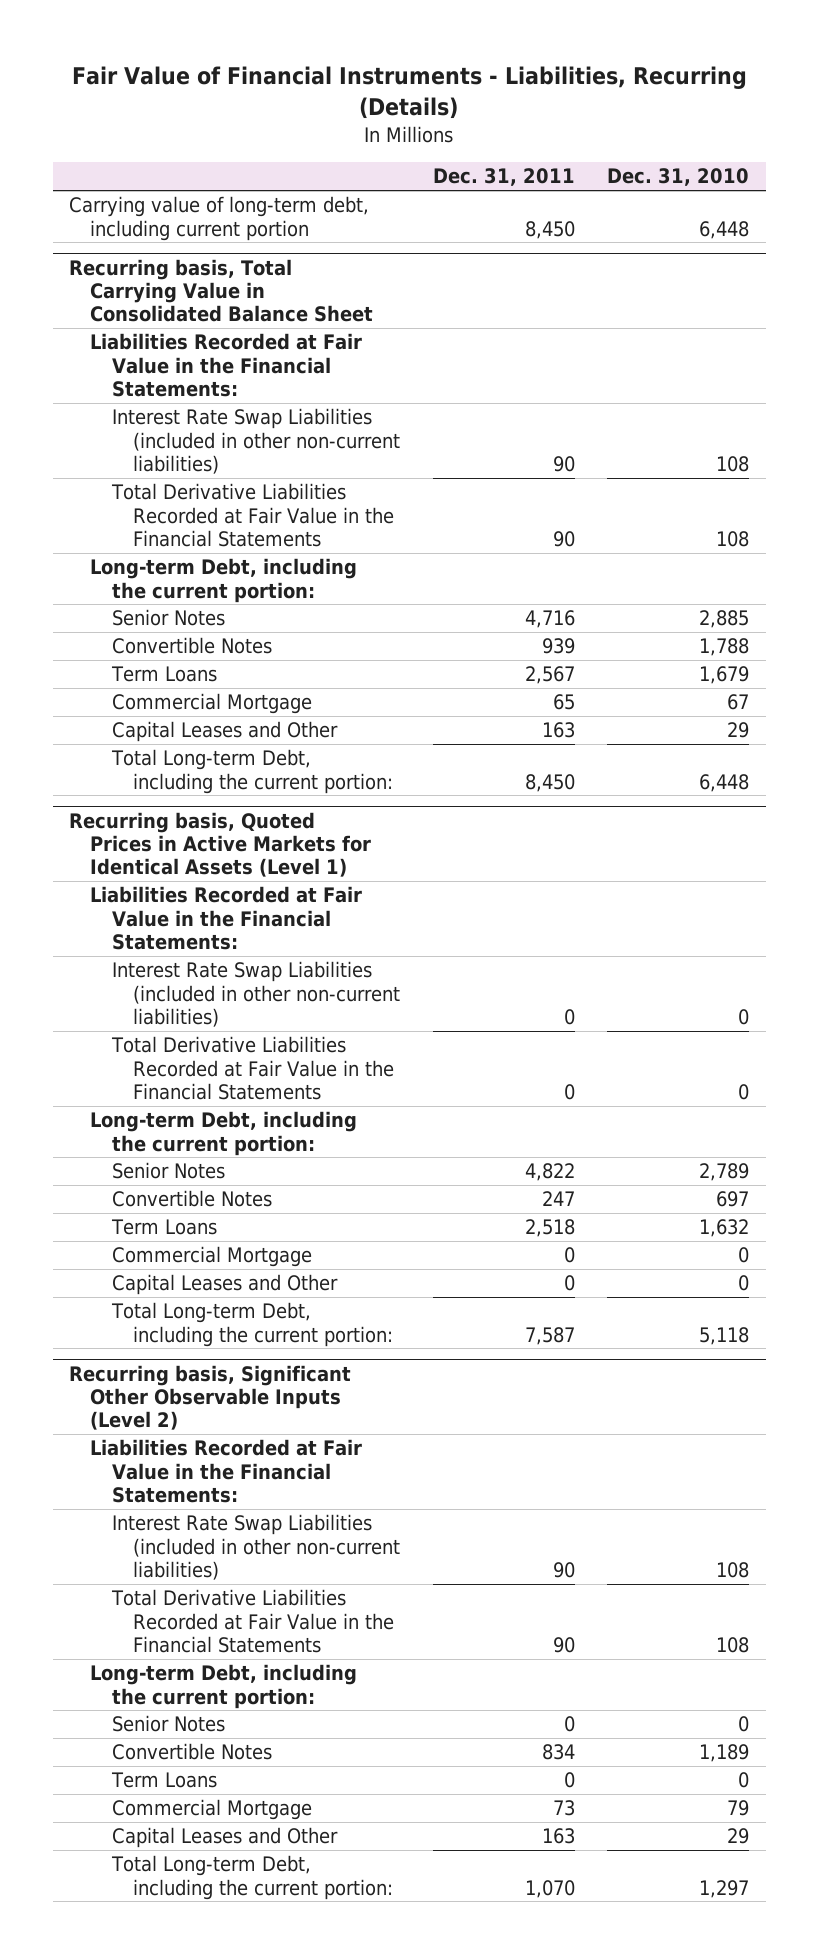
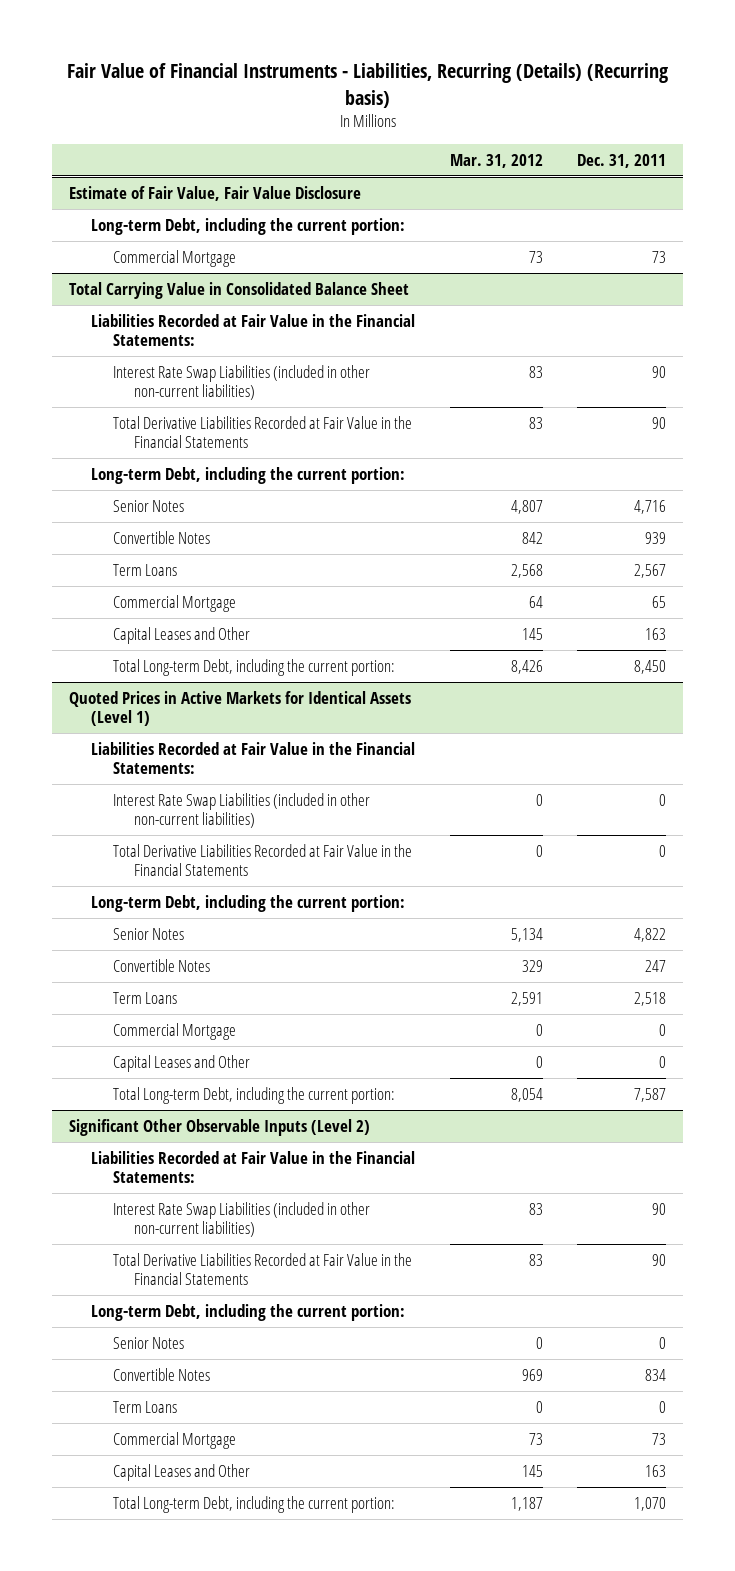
- Fair Value of Financial Instruments - Liabilities, Recurring (Details)
+ Fair Value of Financial Instruments - Liabilities, Recurring (Details) (Recurring basis)
- | Dec. 31, 2011 | Dec. 31, 2010
+ | Mar. 31, 2012 | Dec. 31, 2011
- Carrying value of long-term debt, including current portion | 8,450 | 6,448
- Recurring basis, Total Carrying Value in Consolidated Balance Sheet
+ Estimate of Fair Value, Fair Value Disclosure
+ Long-term Debt, including the current portion:
+ Commercial Mortgage | 73 | 73
+ Total Carrying Value in Consolidated Balance Sheet
- Recurring basis, Quoted Prices in Active Markets for Identical Assets (Level 1)
+ Quoted Prices in Active Markets for Identical Assets (Level 1)
- Recurring basis, Significant Other Observable Inputs (Level 2)
+ Significant Other Observable Inputs (Level 2)

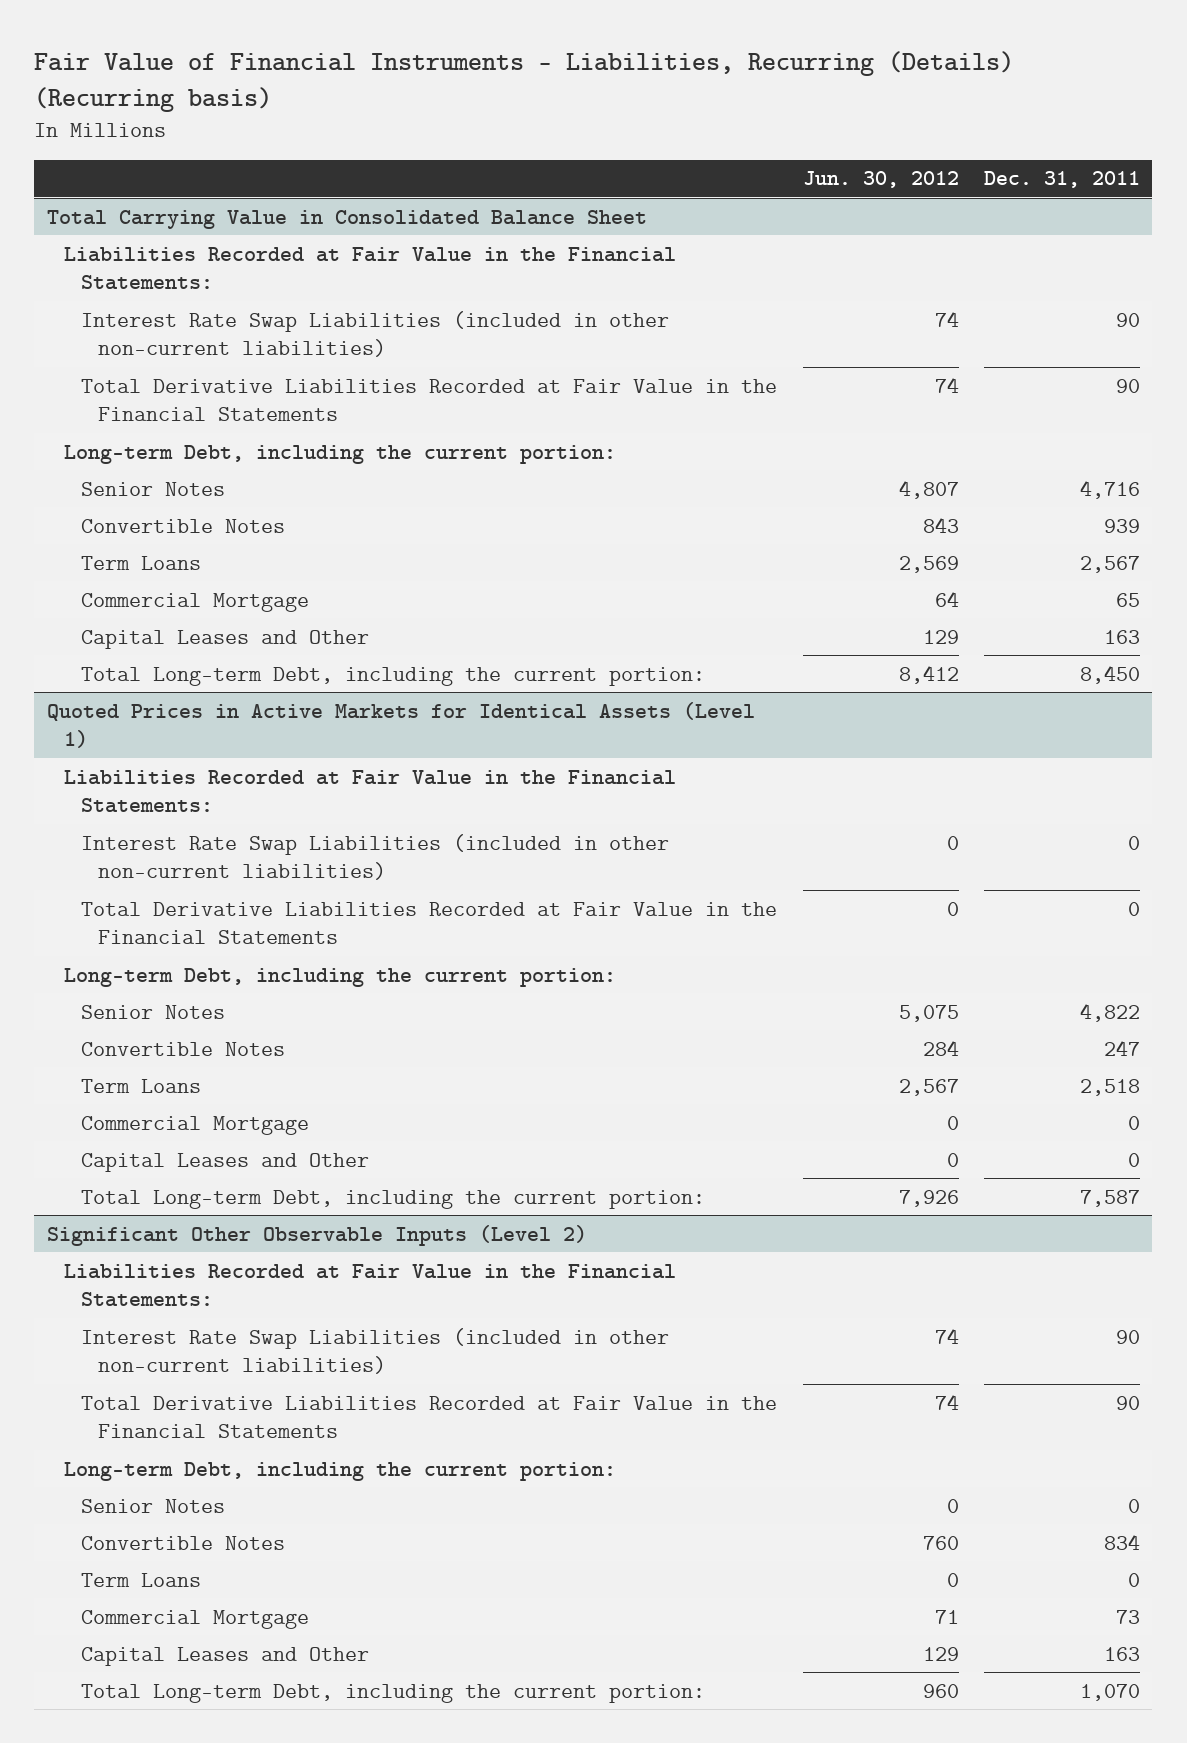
- | Mar. 31, 2012 | Dec. 31, 2011
+ | Jun. 30, 2012 | Dec. 31, 2011
- Estimate of Fair Value, Fair Value Disclosure
- Long-term Debt, including the current portion:
- Commercial Mortgage | 73 | 73

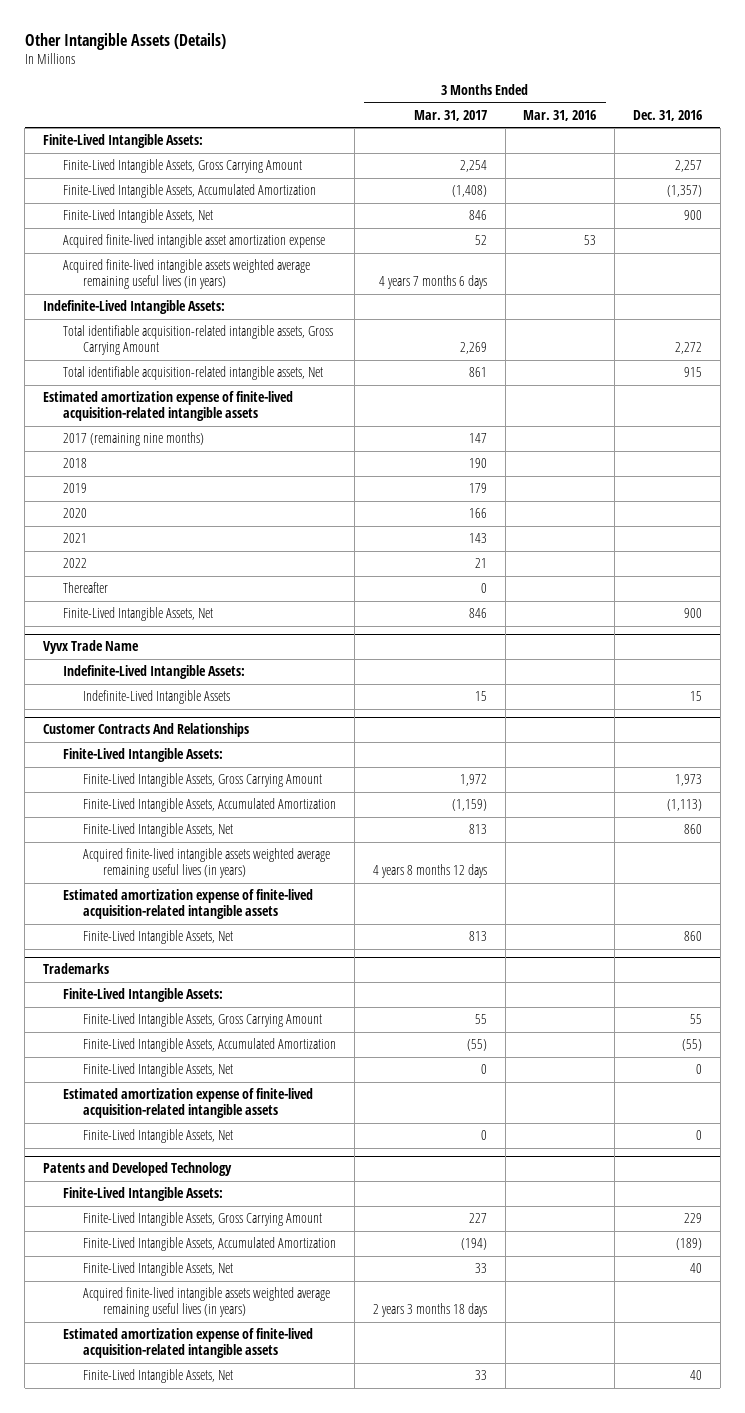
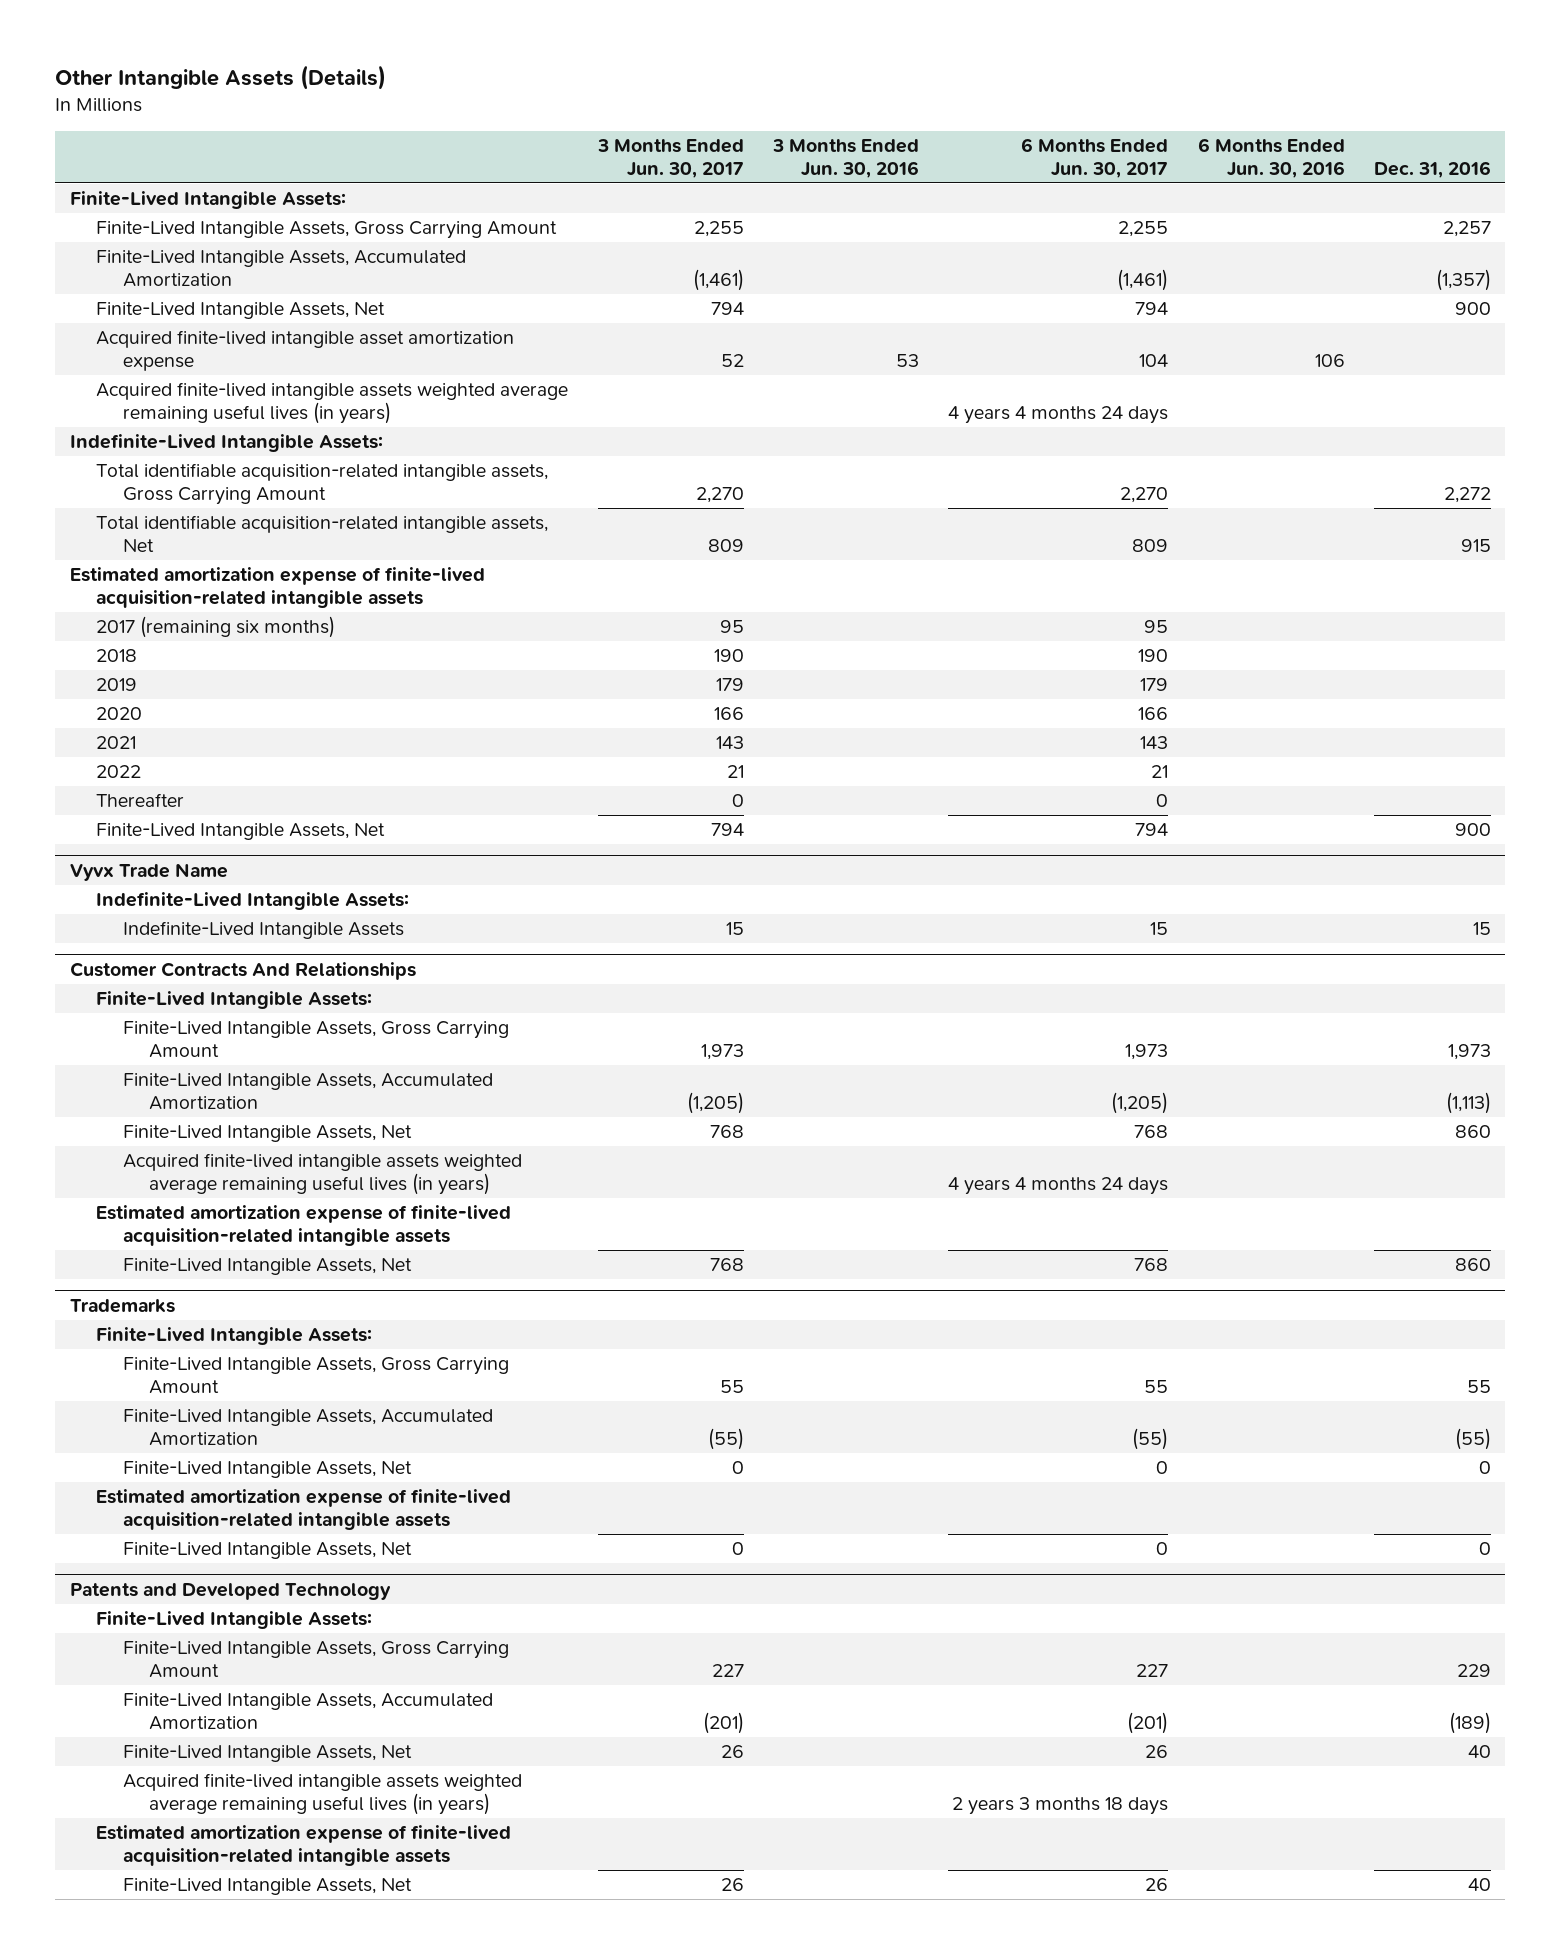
- | 3 Months Ended Mar. 31, 2017 | 3 Months Ended Mar. 31, 2016 | Dec. 31, 2016
+ | 3 Months Ended Jun. 30, 2017 | 3 Months Ended Jun. 30, 2016 | 6 Months Ended Jun. 30, 2017 | 6 Months Ended Jun. 30, 2016 | Dec. 31, 2016
- 2017 (remaining nine months) | 147 | |
+ 2017 (remaining six months) | 95 | | 95 | |

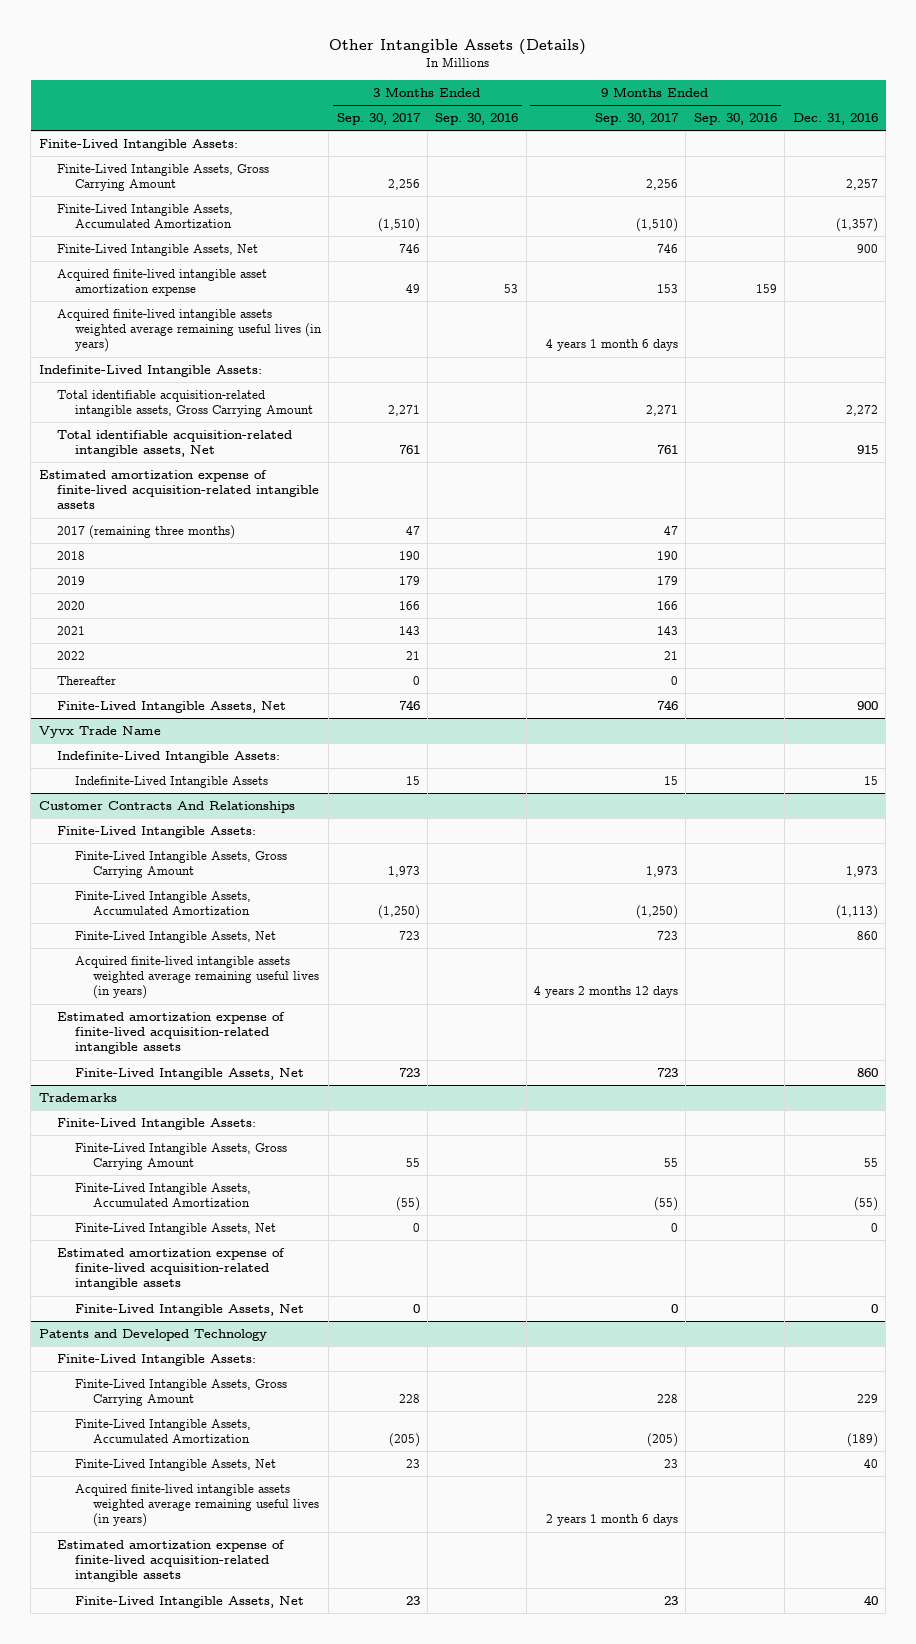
- | 3 Months Ended Jun. 30, 2017 | 3 Months Ended Jun. 30, 2016 | 6 Months Ended Jun. 30, 2017 | 6 Months Ended Jun. 30, 2016 | Dec. 31, 2016
+ | 3 Months Ended Sep. 30, 2017 | 3 Months Ended Sep. 30, 2016 | 9 Months Ended Sep. 30, 2017 | 9 Months Ended Sep. 30, 2016 | Dec. 31, 2016
- 2017 (remaining six months) | 95 | | 95 | |
+ 2017 (remaining three months) | 47 | | 47 | |

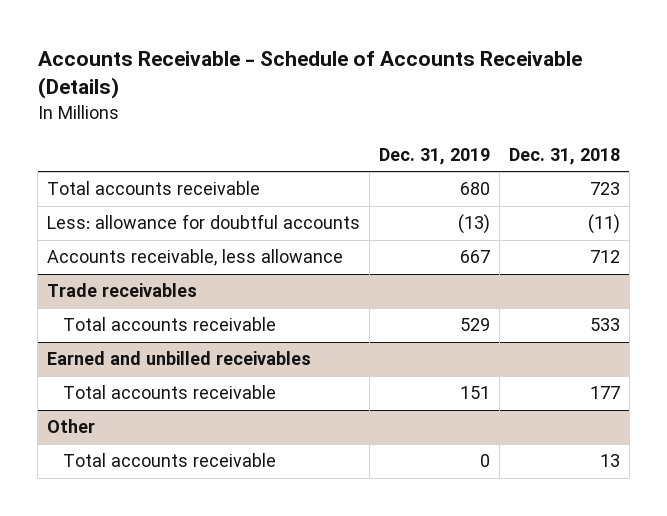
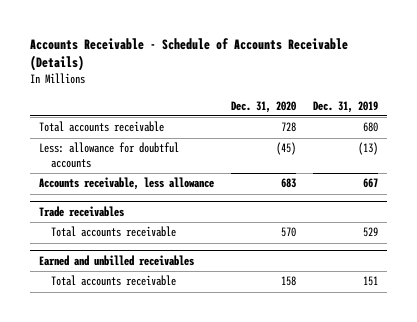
- | Dec. 31, 2019 | Dec. 31, 2018
+ | Dec. 31, 2020 | Dec. 31, 2019
- Other
- Total accounts receivable | 0 | 13

